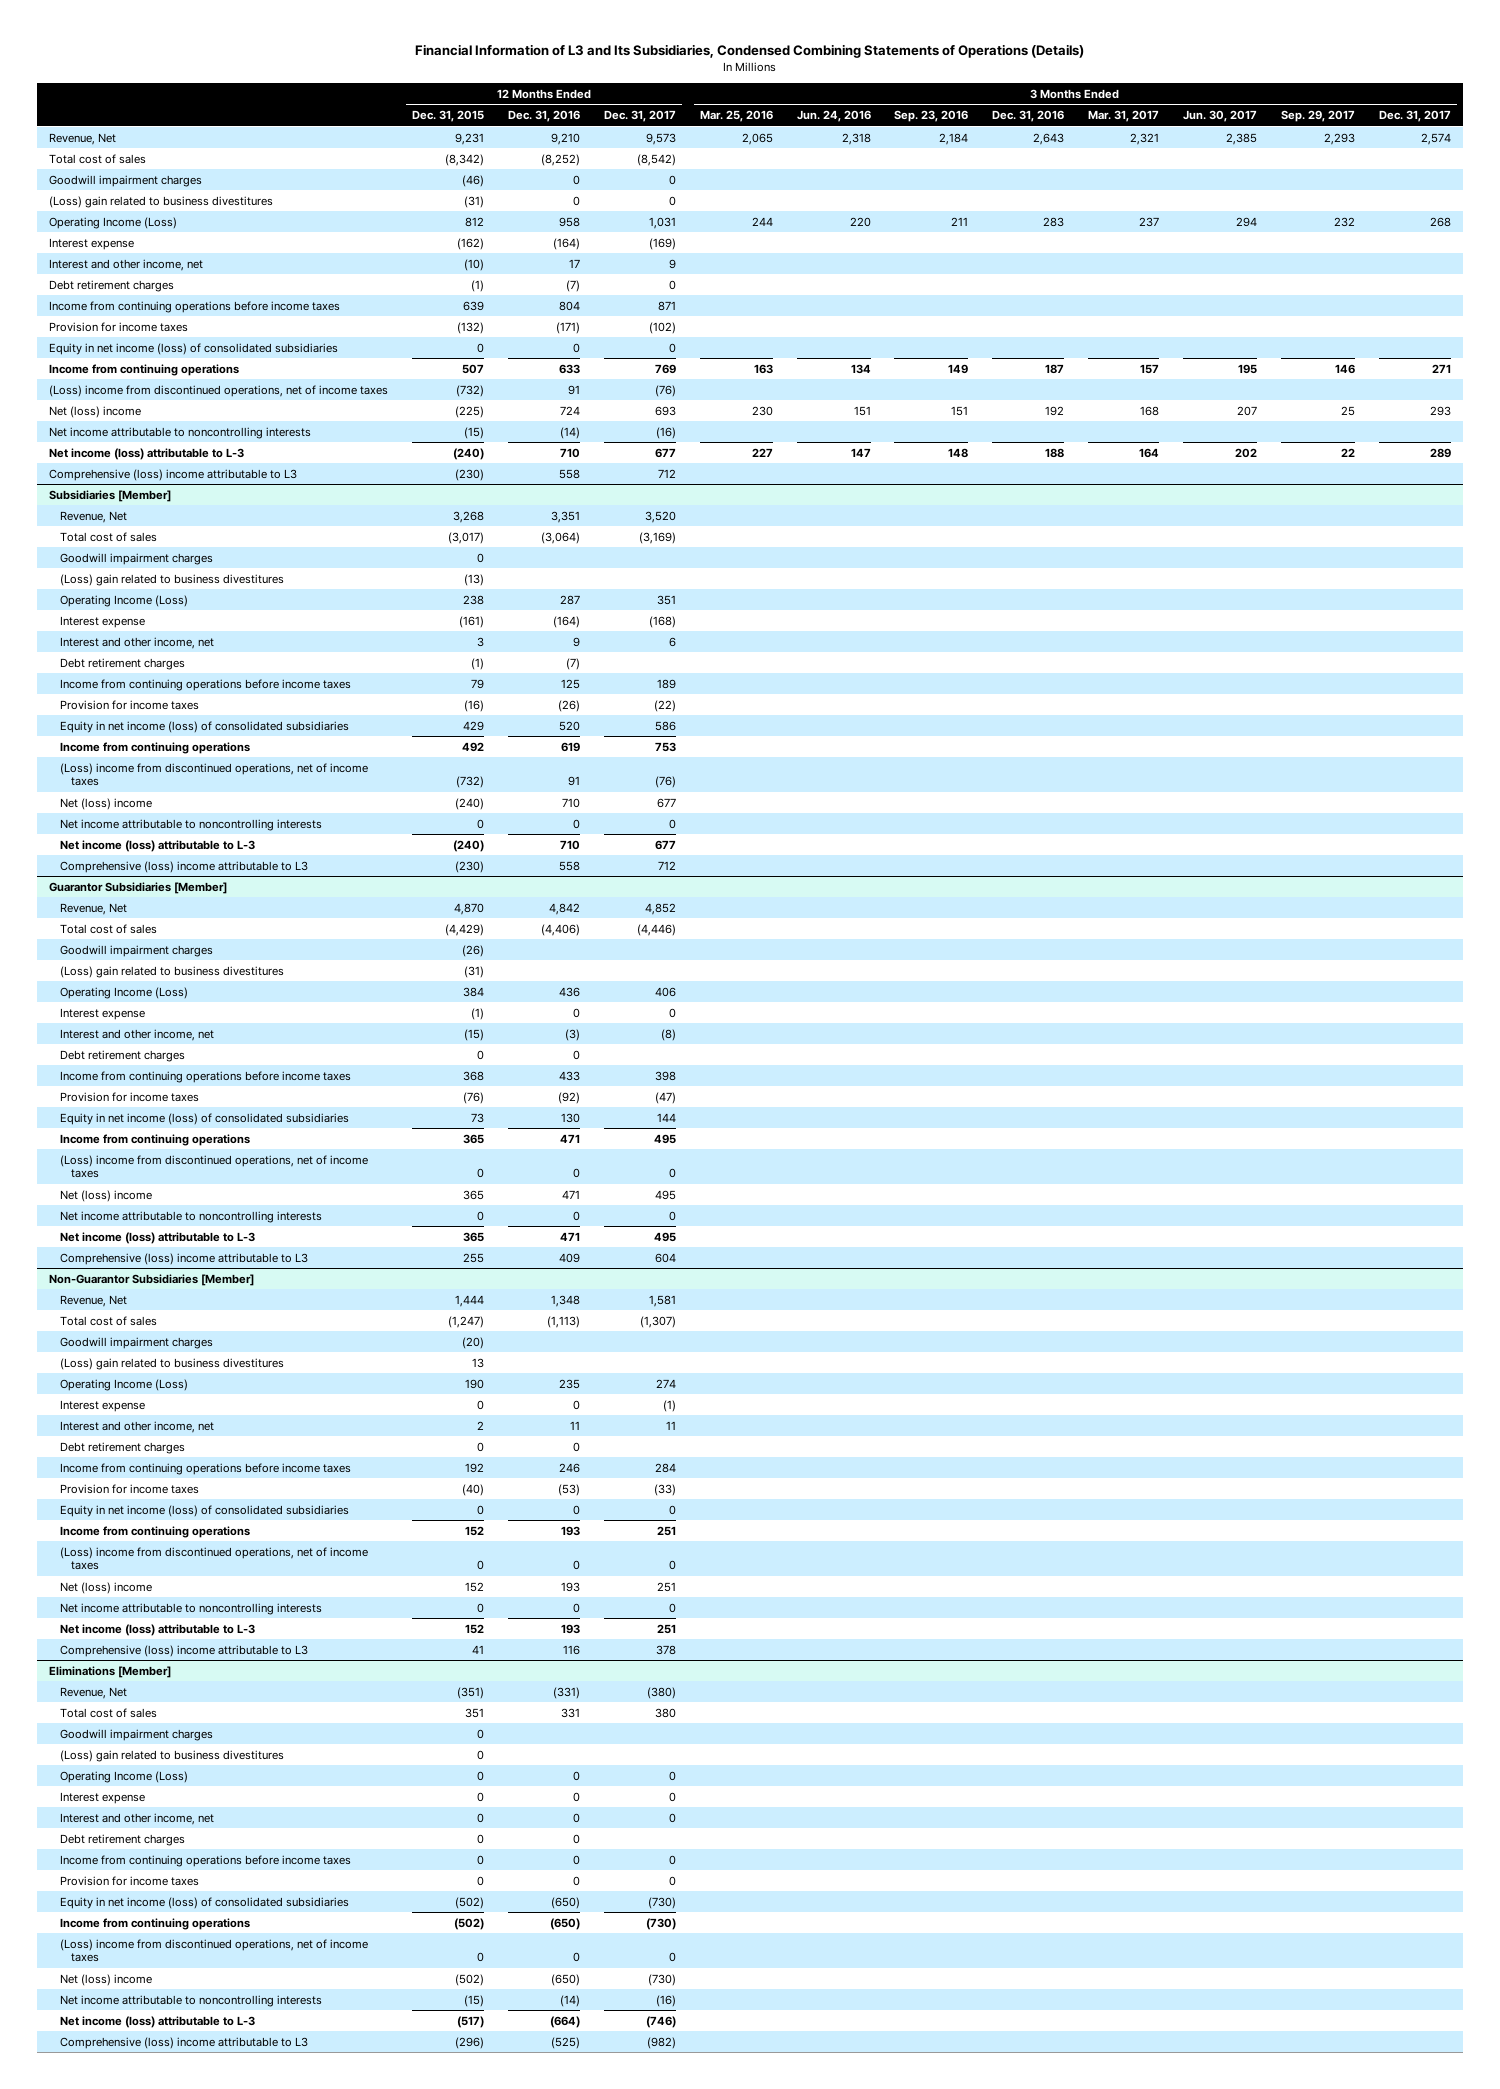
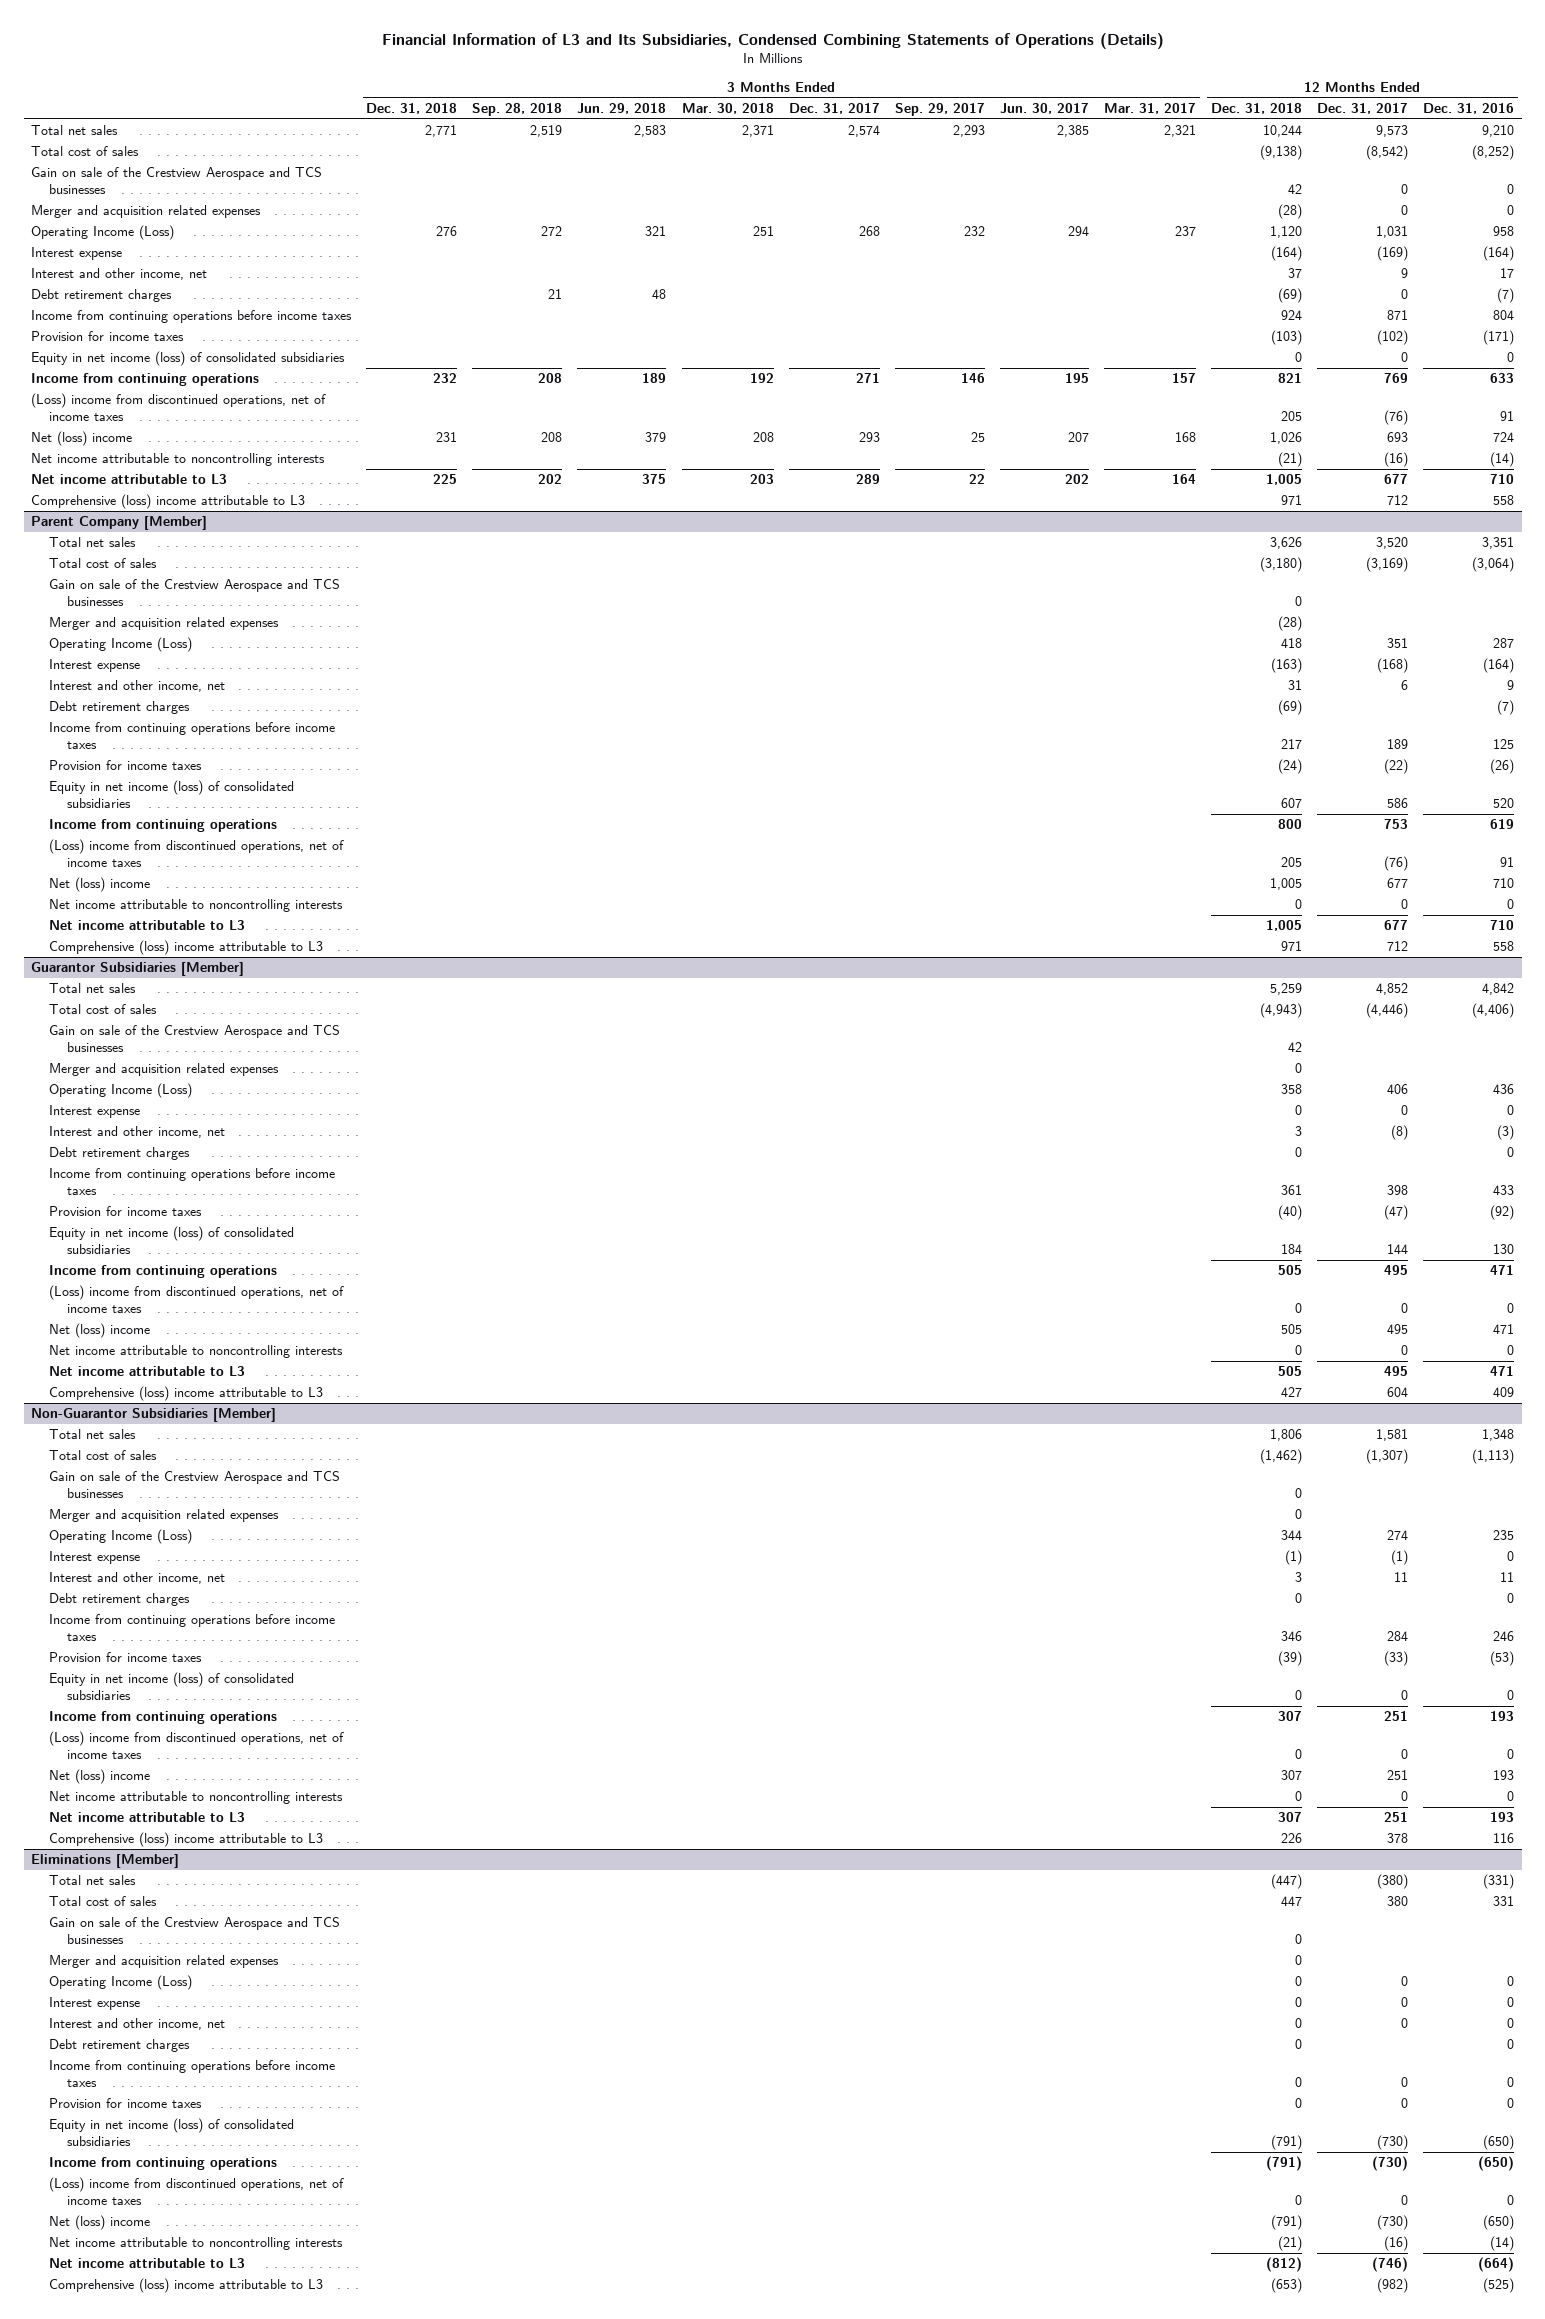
- | 12 Months Ended Dec. 31, 2015 | 12 Months Ended Dec. 31, 2016 | 12 Months Ended Dec. 31, 2017 | 3 Months Ended Mar. 25, 2016 | 3 Months Ended Jun. 24, 2016 | 3 Months Ended Sep. 23, 2016 | 3 Months Ended Dec. 31, 2016 | 3 Months Ended Mar. 31, 2017 | 3 Months Ended Jun. 30, 2017 | 3 Months Ended Sep. 29, 2017 | 3 Months Ended Dec. 31, 2017
+ | 3 Months Ended Dec. 31, 2018 | 3 Months Ended Sep. 28, 2018 | 3 Months Ended Jun. 29, 2018 | 3 Months Ended Mar. 30, 2018 | 3 Months Ended Dec. 31, 2017 | 3 Months Ended Sep. 29, 2017 | 3 Months Ended Jun. 30, 2017 | 3 Months Ended Mar. 31, 2017 | 12 Months Ended Dec. 31, 2018 | 12 Months Ended Dec. 31, 2017 | 12 Months Ended Dec. 31, 2016
- Revenue, Net | 9,231 | 9,210 | 9,573 | 2,065 | 2,318 | 2,184 | 2,643 | 2,321 | 2,385 | 2,293 | 2,574
+ Total net sales | 2,771 | 2,519 | 2,583 | 2,371 | 2,574 | 2,293 | 2,385 | 2,321 | 10,244 | 9,573 | 9,210
- Goodwill impairment charges | (46) | 0 | 0 | | | | | | | |
- (Loss) gain related to business divestitures | (31) | 0 | 0 | | | | | | | |
+ Gain on sale of the Crestview Aerospace and TCS businesses | | | | | | | | | 42 | 0 | 0
+ Merger and acquisition related expenses | | | | | | | | | (28) | 0 | 0
- Net income (loss) attributable to L-3 | (240) | 710 | 677 | 227 | 147 | 148 | 188 | 164 | 202 | 22 | 289
+ Net income attributable to L3 | 225 | 202 | 375 | 203 | 289 | 22 | 202 | 164 | 1,005 | 677 | 710
- Subsidiaries [Member]
- Revenue, Net | 3,268 | 3,351 | 3,520 | | | | | | | |
+ Parent Company [Member]
+ Total net sales | | | | | | | | | 3,626 | 3,520 | 3,351
- Goodwill impairment charges | 0 | | | | | | | | | |
- (Loss) gain related to business divestitures | (13) | | | | | | | | | |
+ Gain on sale of the Crestview Aerospace and TCS businesses | | | | | | | | | 0 | |
+ Merger and acquisition related expenses | | | | | | | | | (28) | |
- Net income (loss) attributable to L-3 | (240) | 710 | 677 | | | | | | | |
+ Net income attributable to L3 | | | | | | | | | 1,005 | 677 | 710
@ Guarantor Subsidiaries [Member]
- Revenue, Net | 4,870 | 4,842 | 4,852 | | | | | | | |
+ Total net sales | | | | | | | | | 5,259 | 4,852 | 4,842
- Goodwill impairment charges | (26) | | | | | | | | | |
- (Loss) gain related to business divestitures | (31) | | | | | | | | | |
+ Gain on sale of the Crestview Aerospace and TCS businesses | | | | | | | | | 42 | |
+ Merger and acquisition related expenses | | | | | | | | | 0 | |
- Net income (loss) attributable to L-3 | 365 | 471 | 495 | | | | | | | |
+ Net income attributable to L3 | | | | | | | | | 505 | 495 | 471
@ Non-Guarantor Subsidiaries [Member]
- Revenue, Net | 1,444 | 1,348 | 1,581 | | | | | | | |
+ Total net sales | | | | | | | | | 1,806 | 1,581 | 1,348
- Goodwill impairment charges | (20) | | | | | | | | | |
- (Loss) gain related to business divestitures | 13 | | | | | | | | | |
+ Gain on sale of the Crestview Aerospace and TCS businesses | | | | | | | | | 0 | |
+ Merger and acquisition related expenses | | | | | | | | | 0 | |
- Net income (loss) attributable to L-3 | 152 | 193 | 251 | | | | | | | |
+ Net income attributable to L3 | | | | | | | | | 307 | 251 | 193
@ Eliminations [Member]
- Revenue, Net | (351) | (331) | (380) | | | | | | | |
+ Total net sales | | | | | | | | | (447) | (380) | (331)
- Goodwill impairment charges | 0 | | | | | | | | | |
- (Loss) gain related to business divestitures | 0 | | | | | | | | | |
+ Gain on sale of the Crestview Aerospace and TCS businesses | | | | | | | | | 0 | |
+ Merger and acquisition related expenses | | | | | | | | | 0 | |
- Net income (loss) attributable to L-3 | (517) | (664) | (746) | | | | | | | |
+ Net income attributable to L3 | | | | | | | | | (812) | (746) | (664)

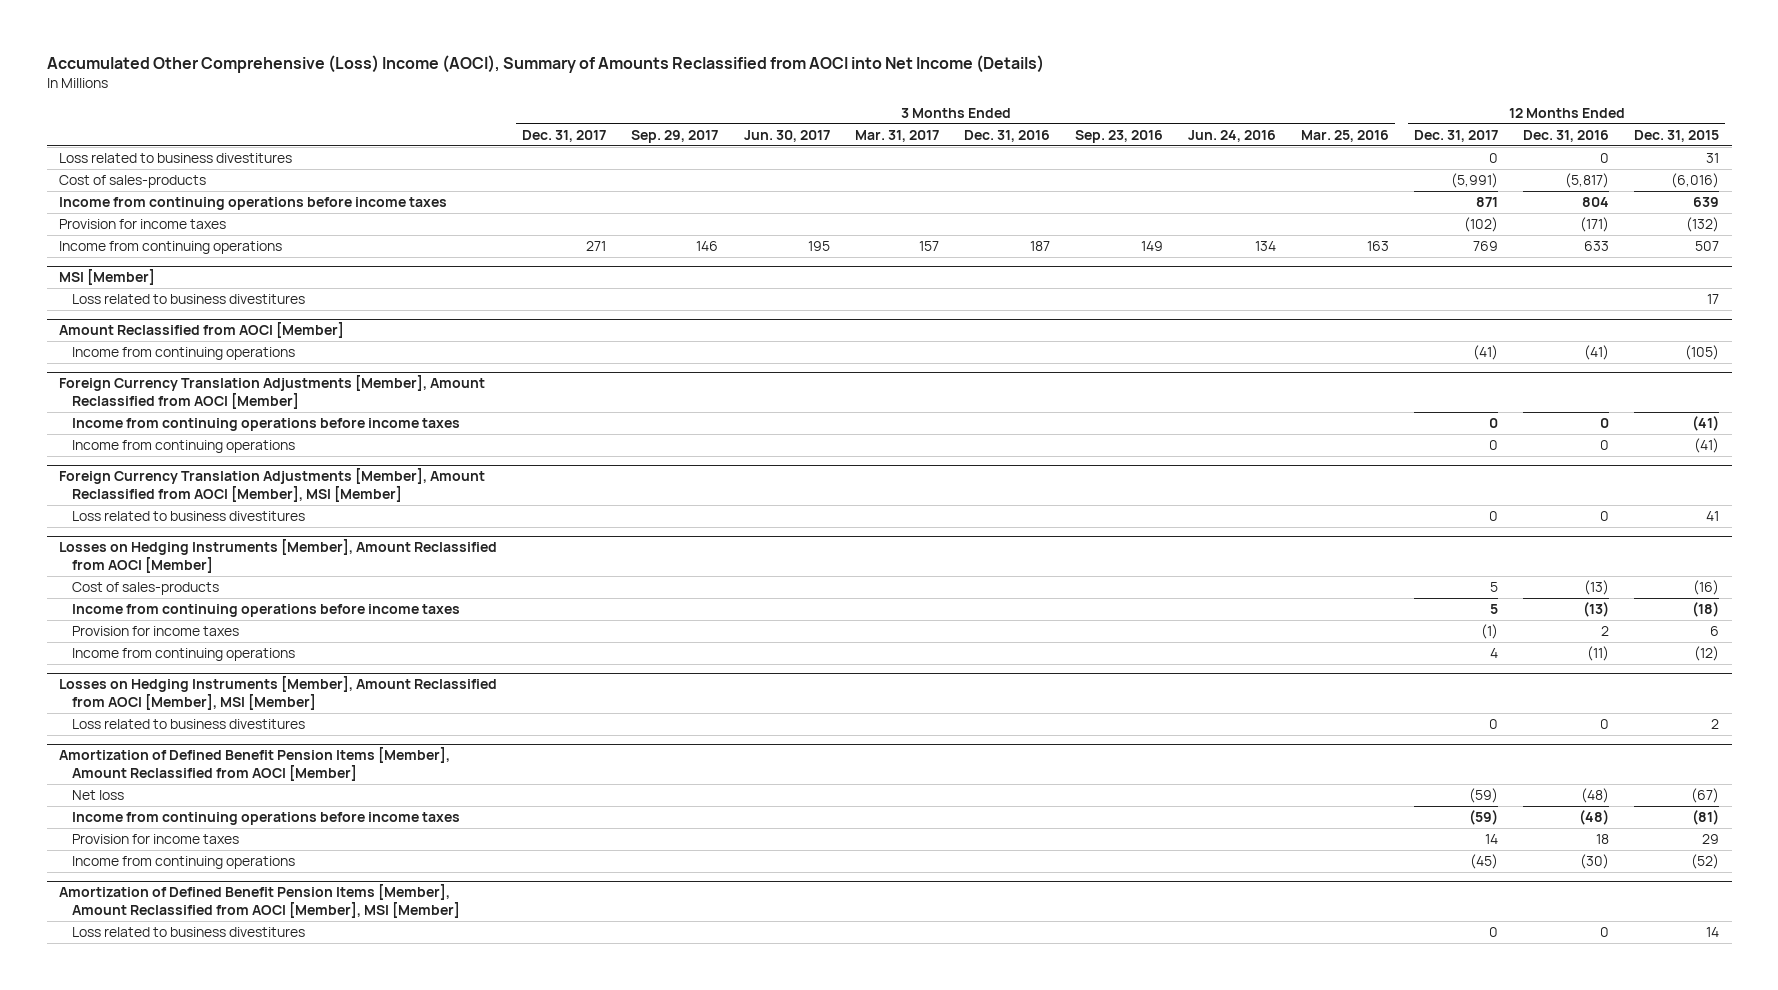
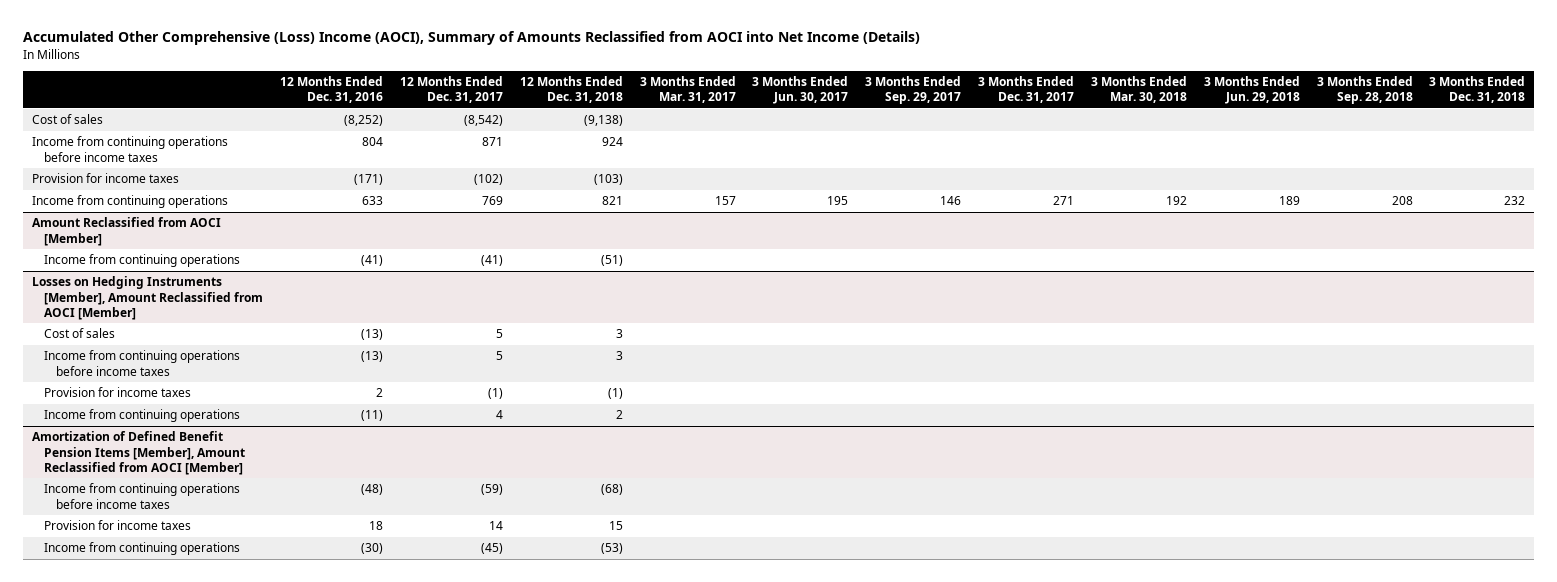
- | 3 Months Ended Dec. 31, 2017 | 3 Months Ended Sep. 29, 2017 | 3 Months Ended Jun. 30, 2017 | 3 Months Ended Mar. 31, 2017 | 3 Months Ended Dec. 31, 2016 | 3 Months Ended Sep. 23, 2016 | 3 Months Ended Jun. 24, 2016 | 3 Months Ended Mar. 25, 2016 | 12 Months Ended Dec. 31, 2017 | 12 Months Ended Dec. 31, 2016 | 12 Months Ended Dec. 31, 2015
+ | 12 Months Ended Dec. 31, 2016 | 12 Months Ended Dec. 31, 2017 | 12 Months Ended Dec. 31, 2018 | 3 Months Ended Mar. 31, 2017 | 3 Months Ended Jun. 30, 2017 | 3 Months Ended Sep. 29, 2017 | 3 Months Ended Dec. 31, 2017 | 3 Months Ended Mar. 30, 2018 | 3 Months Ended Jun. 29, 2018 | 3 Months Ended Sep. 28, 2018 | 3 Months Ended Dec. 31, 2018
- Loss related to business divestitures | | | | | | | | | 0 | 0 | 31
- Cost of sales-products | | | | | | | | | (5,991) | (5,817) | (6,016)
+ Cost of sales | (8,252) | (8,542) | (9,138) | | | | | | | |
- MSI [Member]
- Loss related to business divestitures | | | | | | | | | | | 17
- Foreign Currency Translation Adjustments [Member], Amount Reclassified from AOCI [Member]
- Income from continuing operations before income taxes | | | | | | | | | 0 | 0 | (41)
- Income from continuing operations | | | | | | | | | 0 | 0 | (41)
- Foreign Currency Translation Adjustments [Member], Amount Reclassified from AOCI [Member], MSI [Member]
- Loss related to business divestitures | | | | | | | | | 0 | 0 | 41
@ Losses on Hedging Instruments [Member], Amount Reclassified from AOCI [Member]
- Cost of sales-products | | | | | | | | | 5 | (13) | (16)
+ Cost of sales | (13) | 5 | 3 | | | | | | | |
- Losses on Hedging Instruments [Member], Amount Reclassified from AOCI [Member], MSI [Member]
- Loss related to business divestitures | | | | | | | | | 0 | 0 | 2
@ Amortization of Defined Benefit Pension Items [Member], Amount Reclassified from AOCI [Member]
- Net loss | | | | | | | | | (59) | (48) | (67)
- Amortization of Defined Benefit Pension Items [Member], Amount Reclassified from AOCI [Member], MSI [Member]
- Loss related to business divestitures | | | | | | | | | 0 | 0 | 14

